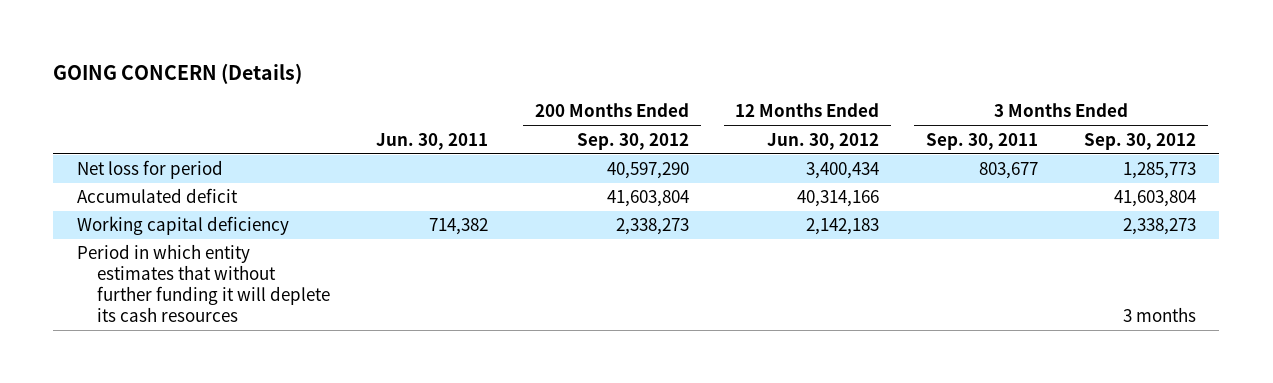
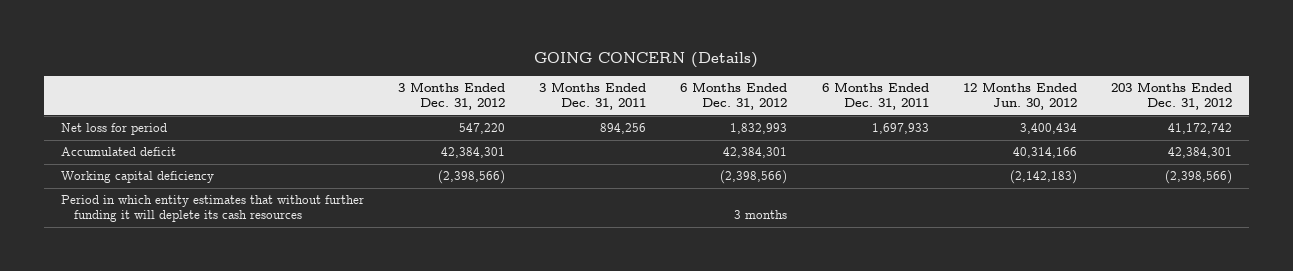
- | Jun. 30, 2011 | 200 Months Ended Sep. 30, 2012 | 12 Months Ended Jun. 30, 2012 | 3 Months Ended Sep. 30, 2011 | 3 Months Ended Sep. 30, 2012
+ | 3 Months Ended Dec. 31, 2012 | 3 Months Ended Dec. 31, 2011 | 6 Months Ended Dec. 31, 2012 | 6 Months Ended Dec. 31, 2011 | 12 Months Ended Jun. 30, 2012 | 203 Months Ended Dec. 31, 2012
- Working capital deficiency | 714,382 | 2,338,273 | 2,142,183 | | 2,338,273
+ Working capital deficiency | (2,398,566) | | (2,398,566) | | (2,142,183) | (2,398,566)

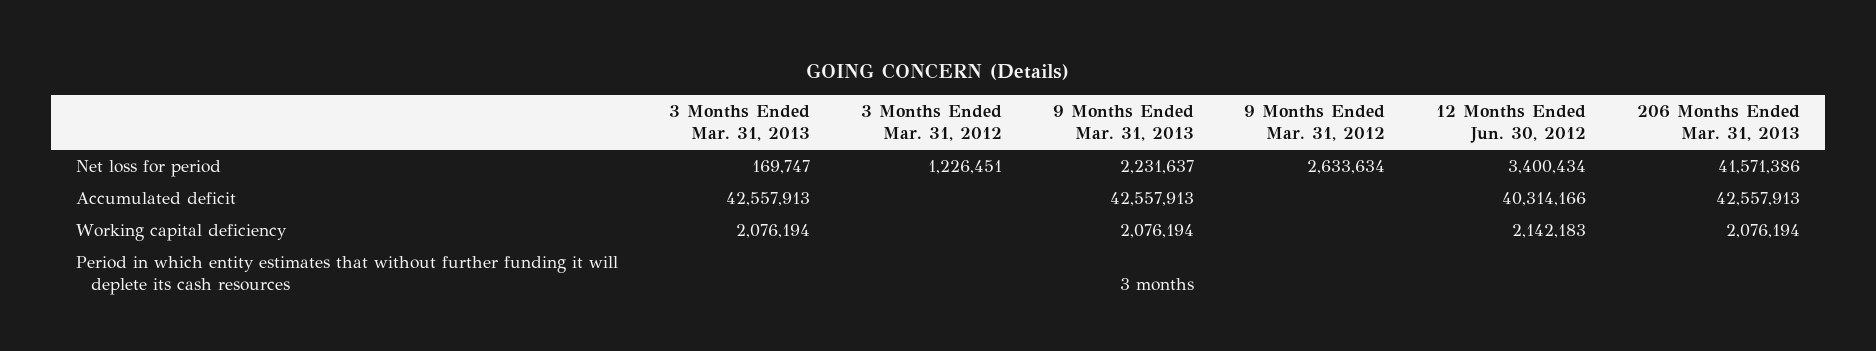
- | 3 Months Ended Dec. 31, 2012 | 3 Months Ended Dec. 31, 2011 | 6 Months Ended Dec. 31, 2012 | 6 Months Ended Dec. 31, 2011 | 12 Months Ended Jun. 30, 2012 | 203 Months Ended Dec. 31, 2012
+ | 3 Months Ended Mar. 31, 2013 | 3 Months Ended Mar. 31, 2012 | 9 Months Ended Mar. 31, 2013 | 9 Months Ended Mar. 31, 2012 | 12 Months Ended Jun. 30, 2012 | 206 Months Ended Mar. 31, 2013
- Working capital deficiency | (2,398,566) | | (2,398,566) | | (2,142,183) | (2,398,566)
+ Working capital deficiency | 2,076,194 | | 2,076,194 | | 2,142,183 | 2,076,194

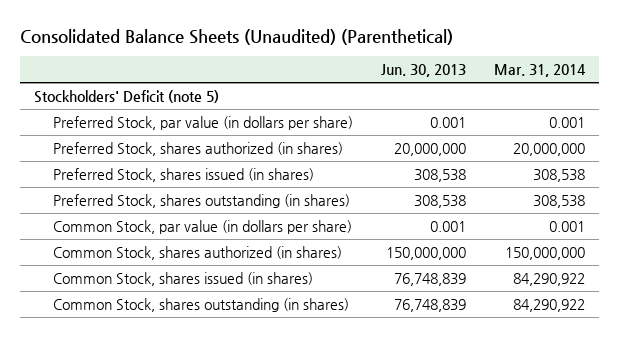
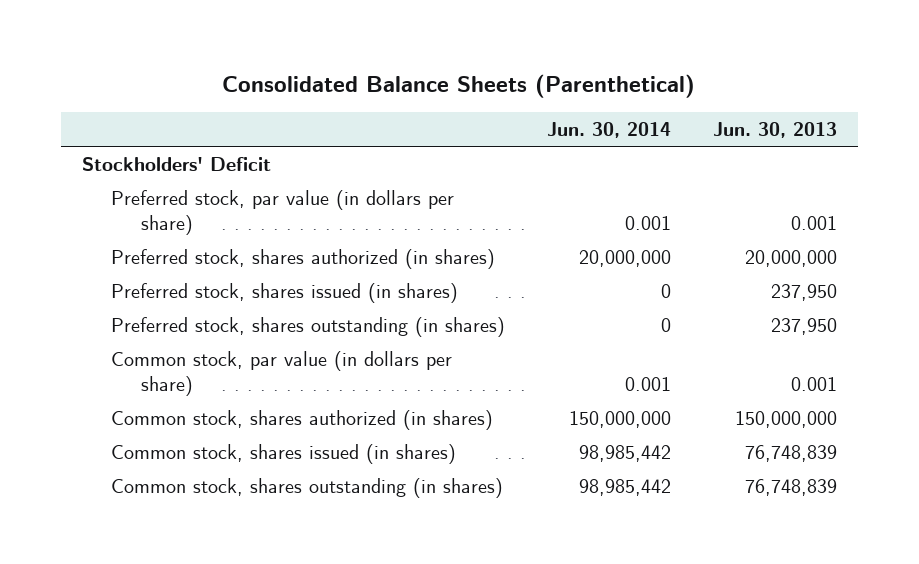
- Consolidated Balance Sheets (Unaudited) (Parenthetical)
+ Consolidated Balance Sheets (Parenthetical)
- | Jun. 30, 2013 | Mar. 31, 2014
+ | Jun. 30, 2014 | Jun. 30, 2013
- Stockholders' Deficit (note 5)
- Preferred Stock, par value (in dollars per share) | 0.001 | 0.001
- Preferred Stock, shares authorized (in shares) | 20,000,000 | 20,000,000
- Preferred Stock, shares issued (in shares) | 308,538 | 308,538
- Preferred Stock, shares outstanding (in shares) | 308,538 | 308,538
- Common Stock, par value (in dollars per share) | 0.001 | 0.001
- Common Stock, shares authorized (in shares) | 150,000,000 | 150,000,000
- Common Stock, shares issued (in shares) | 76,748,839 | 84,290,922
- Common Stock, shares outstanding (in shares) | 76,748,839 | 84,290,922
+ Stockholders' Deficit
+ Preferred stock, par value (in dollars per share) | 0.001 | 0.001
+ Preferred stock, shares authorized (in shares) | 20,000,000 | 20,000,000
+ Preferred stock, shares issued (in shares) | 0 | 237,950
+ Preferred stock, shares outstanding (in shares) | 0 | 237,950
+ Common stock, par value (in dollars per share) | 0.001 | 0.001
+ Common stock, shares authorized (in shares) | 150,000,000 | 150,000,000
+ Common stock, shares issued (in shares) | 98,985,442 | 76,748,839
+ Common stock, shares outstanding (in shares) | 98,985,442 | 76,748,839

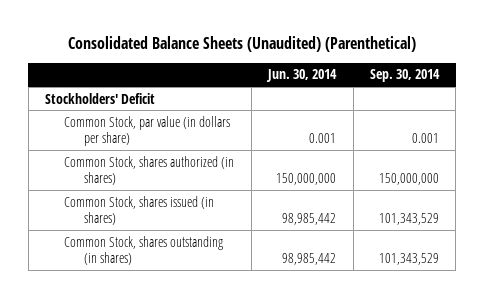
- Consolidated Balance Sheets (Parenthetical)
+ Consolidated Balance Sheets (Unaudited) (Parenthetical)
- | Jun. 30, 2014 | Jun. 30, 2013
+ | Jun. 30, 2014 | Sep. 30, 2014
- Preferred stock, par value (in dollars per share) | 0.001 | 0.001
- Preferred stock, shares authorized (in shares) | 20,000,000 | 20,000,000
- Preferred stock, shares issued (in shares) | 0 | 237,950
- Preferred stock, shares outstanding (in shares) | 0 | 237,950
- Common stock, par value (in dollars per share) | 0.001 | 0.001
- Common stock, shares authorized (in shares) | 150,000,000 | 150,000,000
- Common stock, shares issued (in shares) | 98,985,442 | 76,748,839
- Common stock, shares outstanding (in shares) | 98,985,442 | 76,748,839
+ Common Stock, par value (in dollars per share) | 0.001 | 0.001
+ Common Stock, shares authorized (in shares) | 150,000,000 | 150,000,000
+ Common Stock, shares issued (in shares) | 98,985,442 | 101,343,529
+ Common Stock, shares outstanding (in shares) | 98,985,442 | 101,343,529

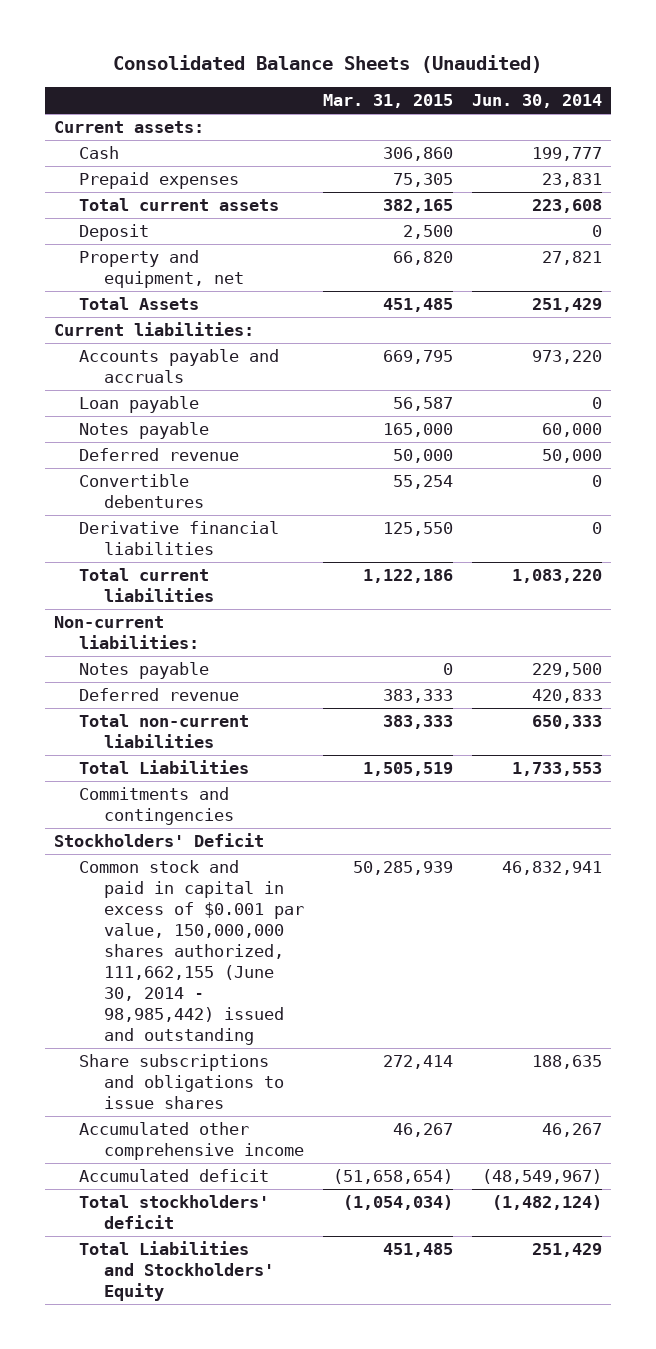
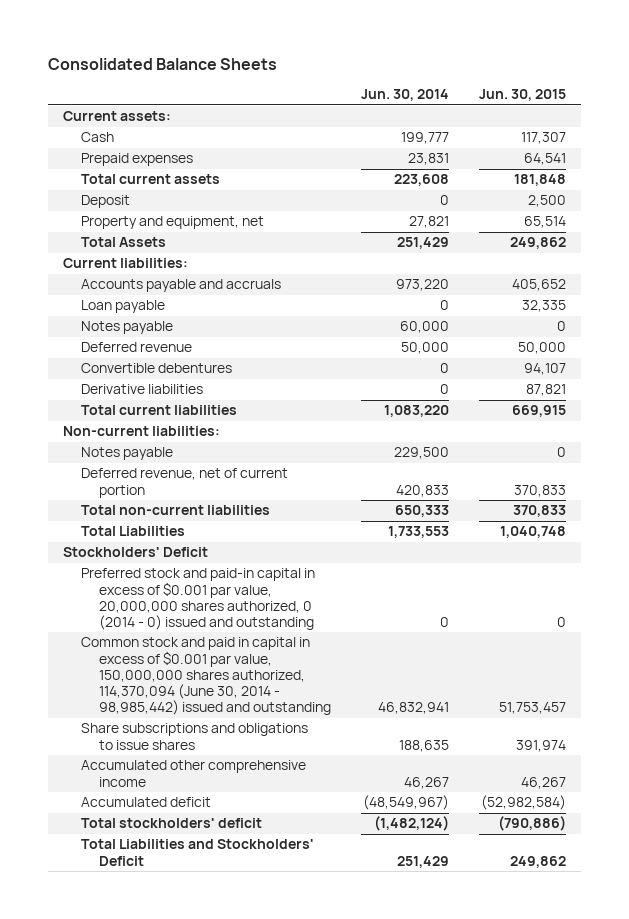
- Consolidated Balance Sheets (Unaudited)
+ Consolidated Balance Sheets
- | Mar. 31, 2015 | Jun. 30, 2014
+ | Jun. 30, 2014 | Jun. 30, 2015
- Derivative financial liabilities | 125,550 | 0
+ Derivative liabilities | 0 | 87,821
- Deferred revenue | 383,333 | 420,833
+ Deferred revenue, net of current portion | 420,833 | 370,833
- Commitments and contingencies
- Common stock and paid in capital in excess of $0.001 par value, 150,000,000 shares authorized, 111,662,155 (June 30, 2014 - 98,985,442) issued and outstanding | 50,285,939 | 46,832,941
+ Preferred stock and paid-in capital in excess of $0.001 par value, 20,000,000 shares authorized, 0 (2014 - 0) issued and outstanding | 0 | 0
+ Common stock and paid in capital in excess of $0.001 par value, 150,000,000 shares authorized, 114,370,094 (June 30, 2014 - 98,985,442) issued and outstanding | 46,832,941 | 51,753,457
- Total Liabilities and Stockholders' Equity | 451,485 | 251,429
+ Total Liabilities and Stockholders' Deficit | 251,429 | 249,862

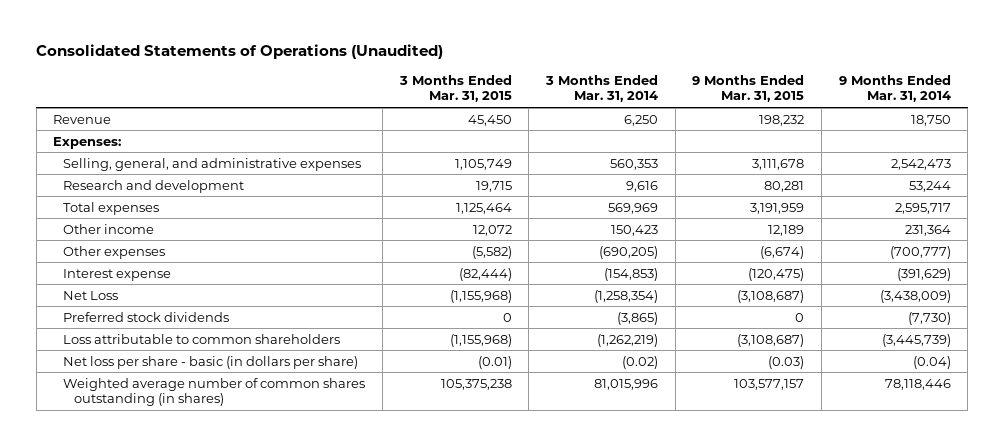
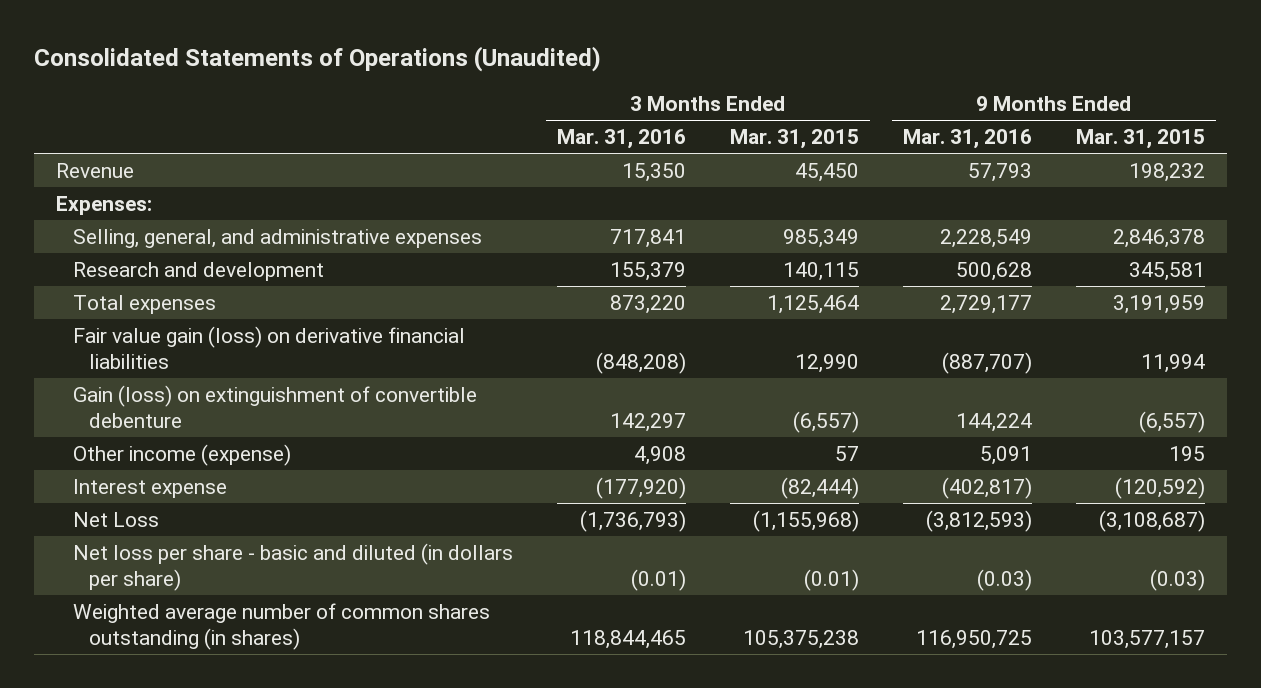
- | 3 Months Ended Mar. 31, 2015 | 3 Months Ended Mar. 31, 2014 | 9 Months Ended Mar. 31, 2015 | 9 Months Ended Mar. 31, 2014
+ | 3 Months Ended Mar. 31, 2016 | 3 Months Ended Mar. 31, 2015 | 9 Months Ended Mar. 31, 2016 | 9 Months Ended Mar. 31, 2015
- Selling, general, and administrative expenses | 1,105,749 | 560,353 | 3,111,678 | 2,542,473
- Research and development | 19,715 | 9,616 | 80,281 | 53,244
+ Selling, general, and administrative expenses | 717,841 | 985,349 | 2,228,549 | 2,846,378
+ Research and development | 155,379 | 140,115 | 500,628 | 345,581
- Other income | 12,072 | 150,423 | 12,189 | 231,364
- Other expenses | (5,582) | (690,205) | (6,674) | (700,777)
- Interest expense | (82,444) | (154,853) | (120,475) | (391,629)
+ Fair value gain (loss) on derivative financial liabilities | (848,208) | 12,990 | (887,707) | 11,994
+ Gain (loss) on extinguishment of convertible debenture | 142,297 | (6,557) | 144,224 | (6,557)
+ Other income (expense) | 4,908 | 57 | 5,091 | 195
+ Interest expense | (177,920) | (82,444) | (402,817) | (120,592)
- Preferred stock dividends | 0 | (3,865) | 0 | (7,730)
- Loss attributable to common shareholders | (1,155,968) | (1,262,219) | (3,108,687) | (3,445,739)
- Net loss per share - basic (in dollars per share) | (0.01) | (0.02) | (0.03) | (0.04)
+ Net loss per share - basic and diluted (in dollars per share) | (0.01) | (0.01) | (0.03) | (0.03)

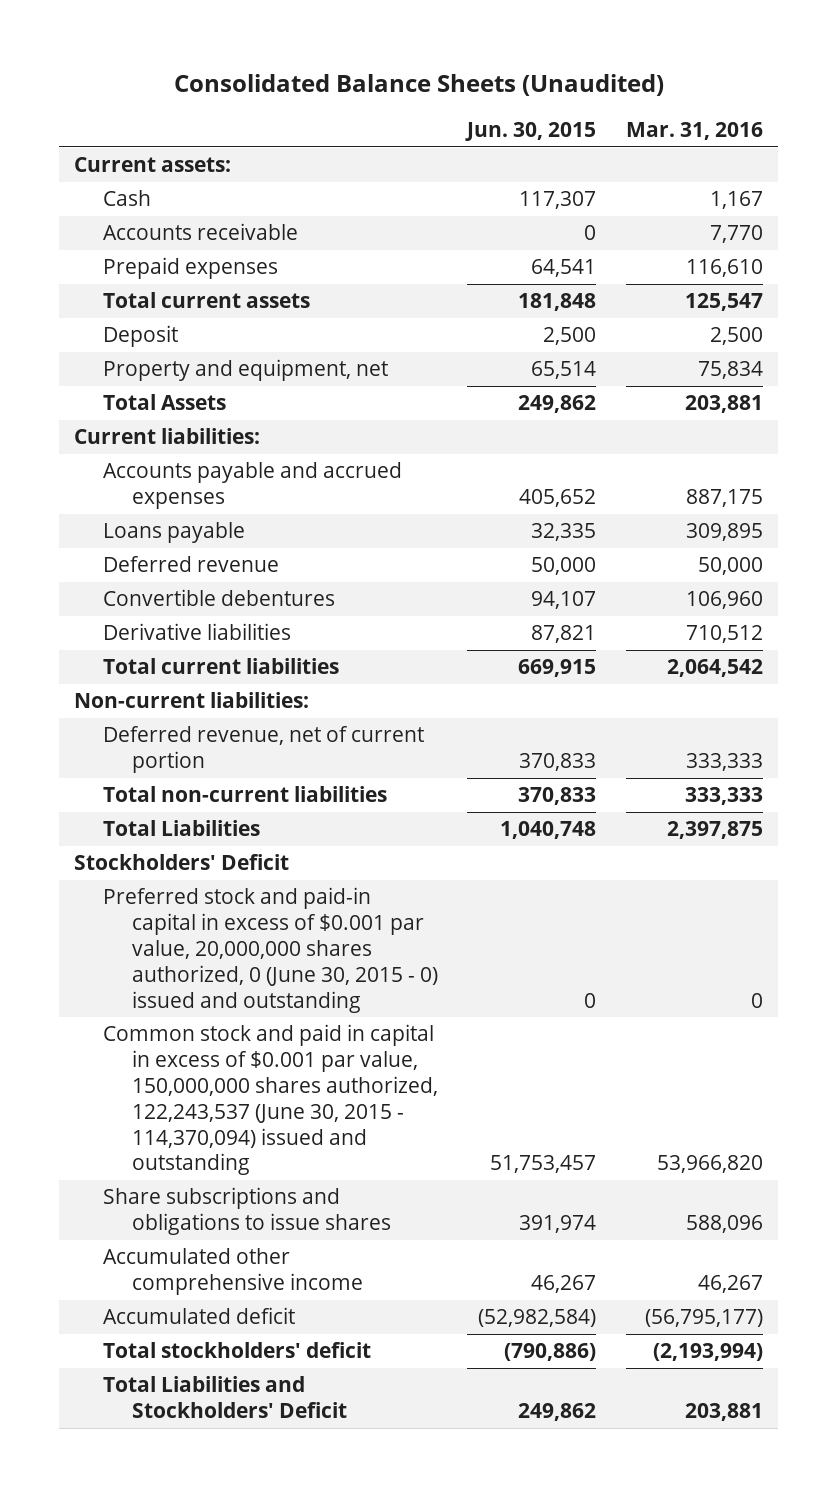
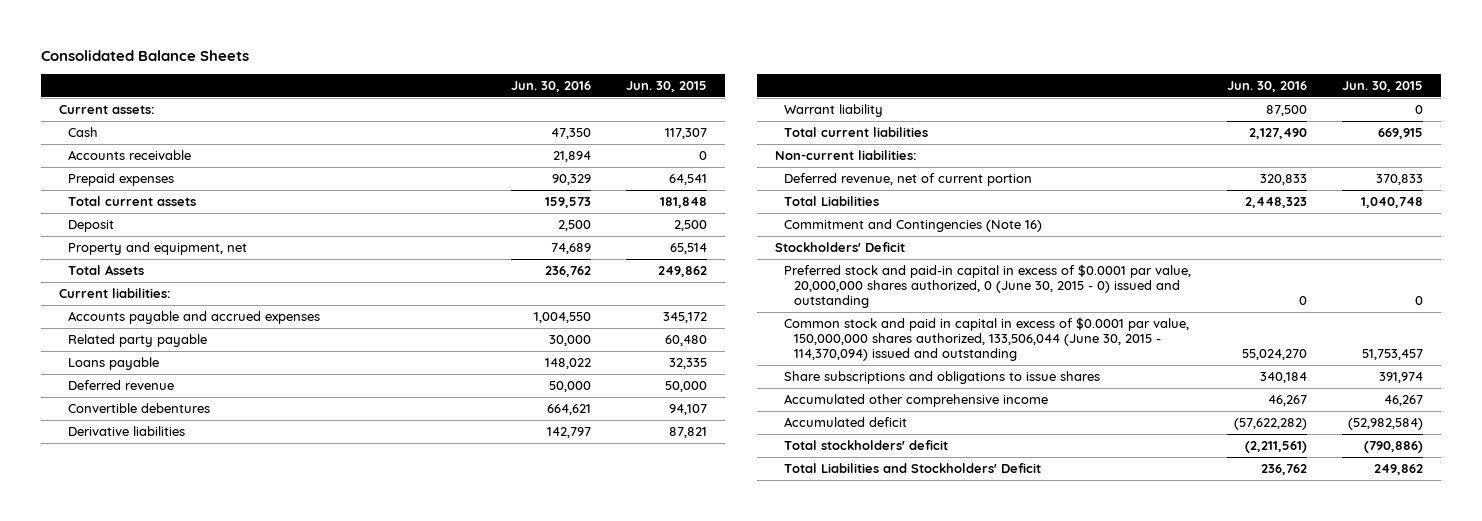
- Consolidated Balance Sheets (Unaudited)
+ Consolidated Balance Sheets
- | Jun. 30, 2015 | Mar. 31, 2016
+ | Jun. 30, 2016 | Jun. 30, 2015
- Accounts payable and accrued expenses | 405,652 | 887,175
+ Accounts payable and accrued expenses | 1,004,550 | 345,172
+ Related party payable | 30,000 | 60,480
+ Warrant liability | 87,500 | 0
- Total non-current liabilities | 370,833 | 333,333
+ Commitment and Contingencies (Note 16)
- Preferred stock and paid-in capital in excess of $0.001 par value, 20,000,000 shares authorized, 0 (June 30, 2015 - 0) issued and outstanding | 0 | 0
- Common stock and paid in capital in excess of $0.001 par value, 150,000,000 shares authorized, 122,243,537 (June 30, 2015 - 114,370,094) issued and outstanding | 51,753,457 | 53,966,820
+ Preferred stock and paid-in capital in excess of $0.0001 par value, 20,000,000 shares authorized, 0 (June 30, 2015 - 0) issued and outstanding | 0 | 0
+ Common stock and paid in capital in excess of $0.0001 par value, 150,000,000 shares authorized, 133,506,044 (June 30, 2015 - 114,370,094) issued and outstanding | 55,024,270 | 51,753,457

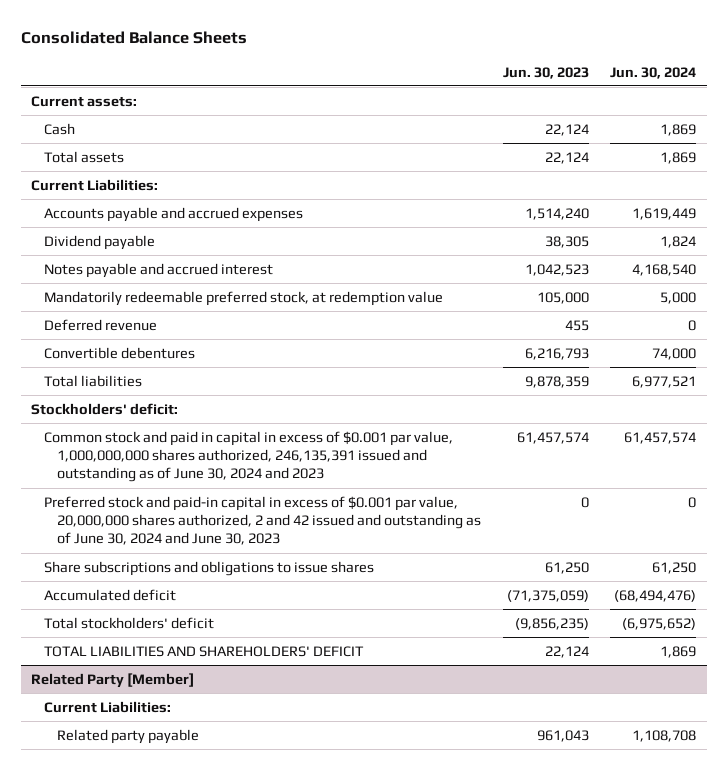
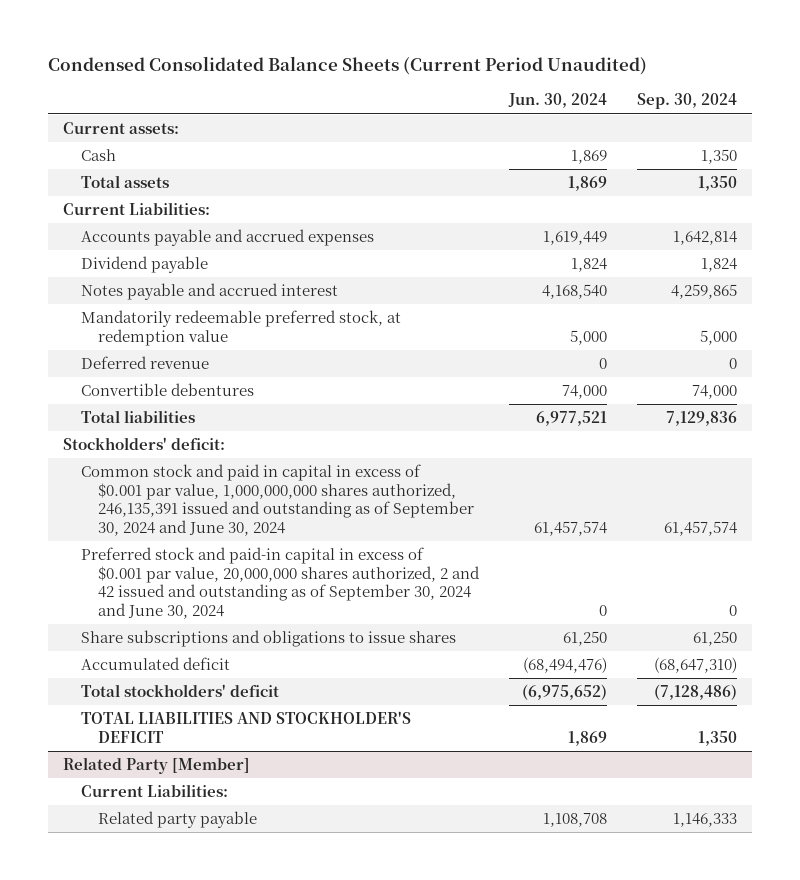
- Consolidated Balance Sheets
+ Condensed Consolidated Balance Sheets (Current Period Unaudited)
- | Jun. 30, 2023 | Jun. 30, 2024
+ | Jun. 30, 2024 | Sep. 30, 2024
- Common stock and paid in capital in excess of $0.001 par value, 1,000,000,000 shares authorized, 246,135,391 issued and outstanding as of June 30, 2024 and 2023 | 61,457,574 | 61,457,574
- Preferred stock and paid-in capital in excess of $0.001 par value, 20,000,000 shares authorized, 2 and 42 issued and outstanding as of June 30, 2024 and June 30, 2023 | 0 | 0
+ Common stock and paid in capital in excess of $0.001 par value, 1,000,000,000 shares authorized, 246,135,391 issued and outstanding as of September 30, 2024 and June 30, 2024 | 61,457,574 | 61,457,574
+ Preferred stock and paid-in capital in excess of $0.001 par value, 20,000,000 shares authorized, 2 and 42 issued and outstanding as of September 30, 2024 and June 30, 2024 | 0 | 0
- TOTAL LIABILITIES AND SHAREHOLDERS' DEFICIT | 22,124 | 1,869
+ TOTAL LIABILITIES AND STOCKHOLDER'S DEFICIT | 1,869 | 1,350

